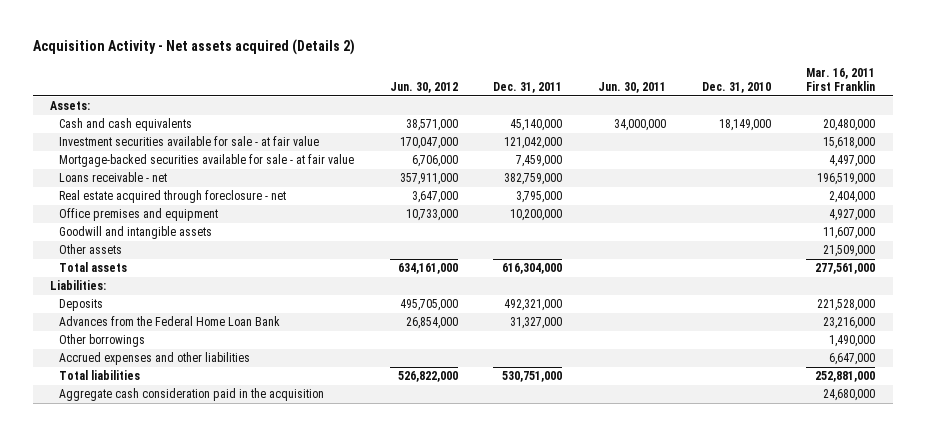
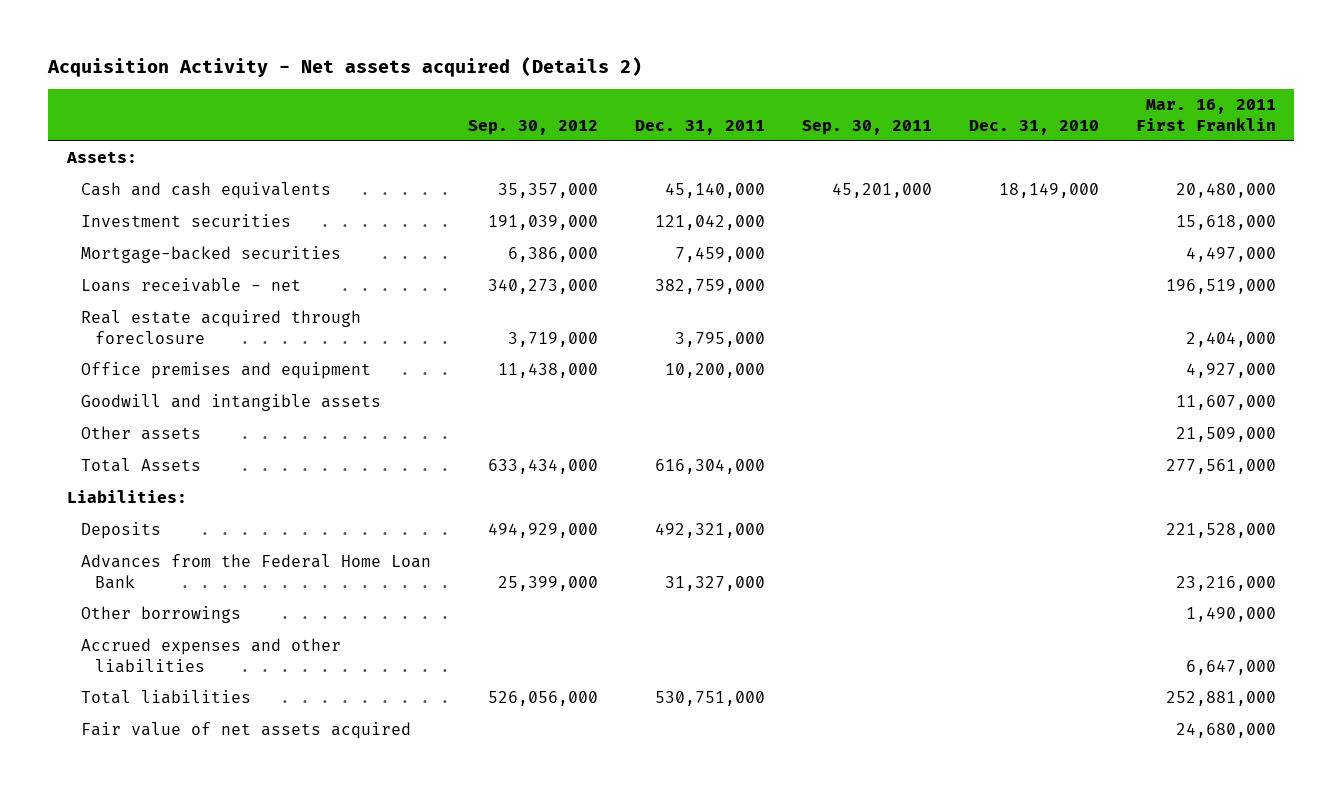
- | Jun. 30, 2012 | Dec. 31, 2011 | Jun. 30, 2011 | Dec. 31, 2010 | Mar. 16, 2011 First Franklin
+ | Sep. 30, 2012 | Dec. 31, 2011 | Sep. 30, 2011 | Dec. 31, 2010 | Mar. 16, 2011 First Franklin
- Investment securities available for sale - at fair value | 170,047,000 | 121,042,000 | | | 15,618,000
- Mortgage-backed securities available for sale - at fair value | 6,706,000 | 7,459,000 | | | 4,497,000
+ Investment securities | 191,039,000 | 121,042,000 | | | 15,618,000
+ Mortgage-backed securities | 6,386,000 | 7,459,000 | | | 4,497,000
- Real estate acquired through foreclosure - net | 3,647,000 | 3,795,000 | | | 2,404,000
+ Real estate acquired through foreclosure | 3,719,000 | 3,795,000 | | | 2,404,000
- Total assets | 634,161,000 | 616,304,000 | | | 277,561,000
+ Total Assets | 633,434,000 | 616,304,000 | | | 277,561,000
- Aggregate cash consideration paid in the acquisition | | | | | 24,680,000
+ Fair value of net assets acquired | | | | | 24,680,000

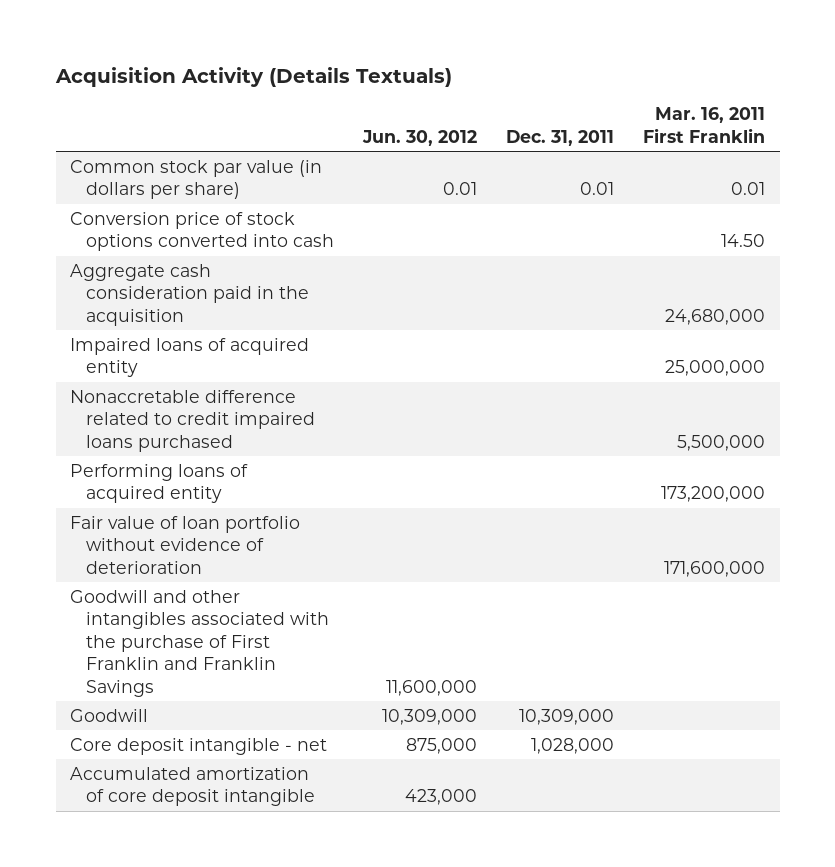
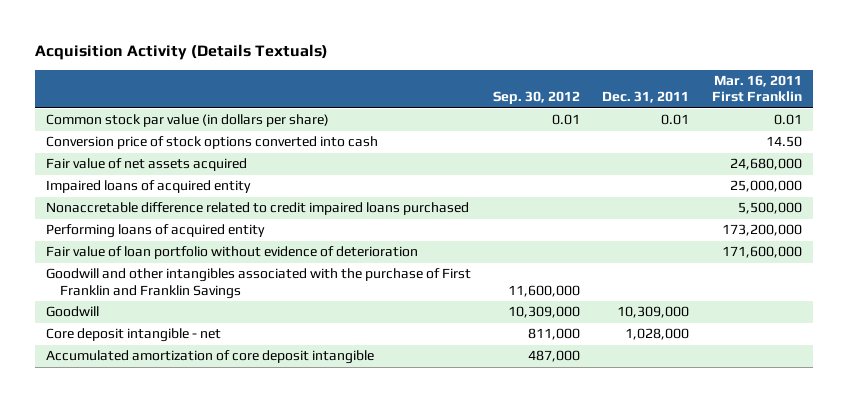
- | Jun. 30, 2012 | Dec. 31, 2011 | Mar. 16, 2011 First Franklin
+ | Sep. 30, 2012 | Dec. 31, 2011 | Mar. 16, 2011 First Franklin
- Aggregate cash consideration paid in the acquisition | | | 24,680,000
+ Fair value of net assets acquired | | | 24,680,000

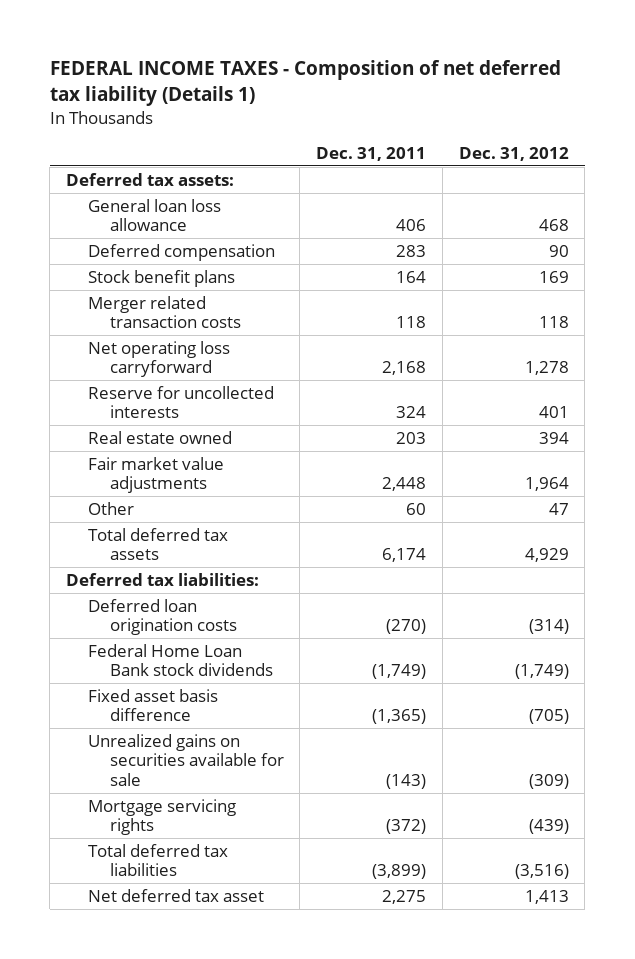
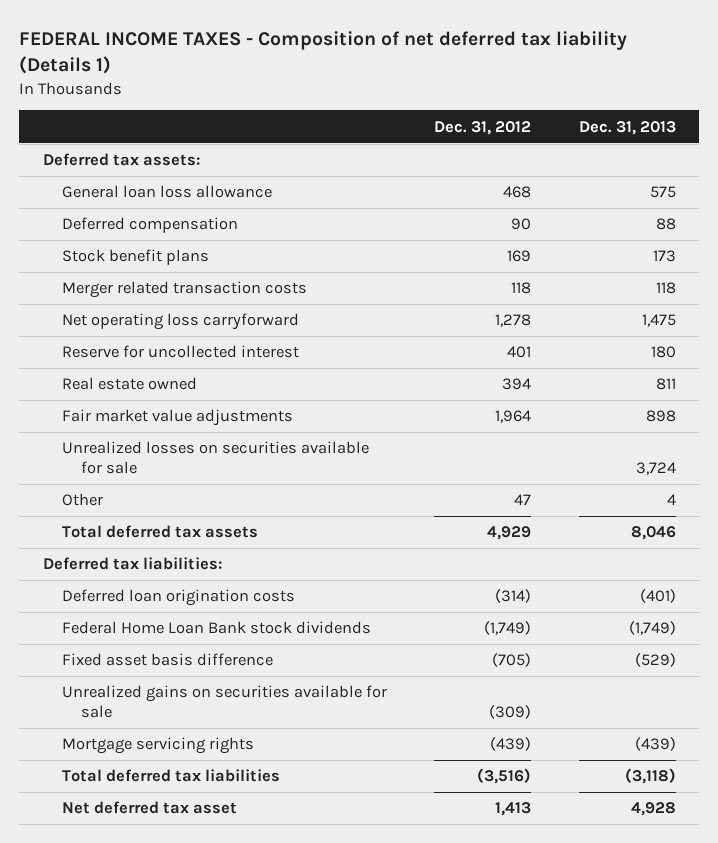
- | Dec. 31, 2011 | Dec. 31, 2012
+ | Dec. 31, 2012 | Dec. 31, 2013
- Reserve for uncollected interests | 324 | 401
+ Reserve for uncollected interest | 401 | 180
+ Unrealized losses on securities available for sale | | 3,724

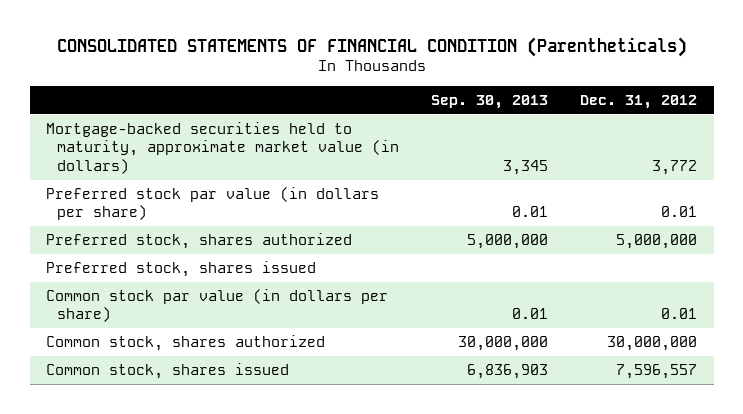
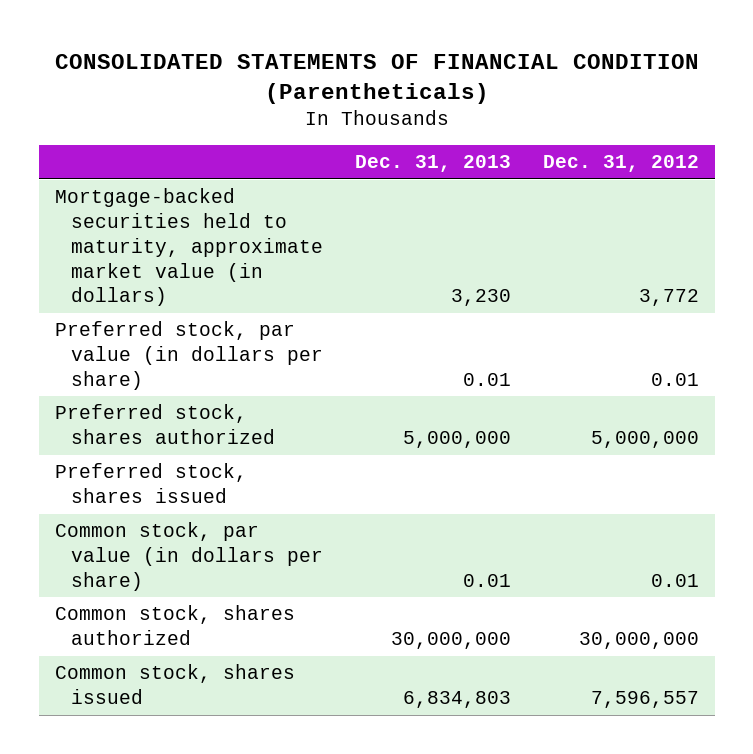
- | Sep. 30, 2013 | Dec. 31, 2012
+ | Dec. 31, 2013 | Dec. 31, 2012
- Preferred stock par value (in dollars per share) | 0.01 | 0.01
+ Preferred stock, par value (in dollars per share) | 0.01 | 0.01
- Common stock par value (in dollars per share) | 0.01 | 0.01
+ Common stock, par value (in dollars per share) | 0.01 | 0.01

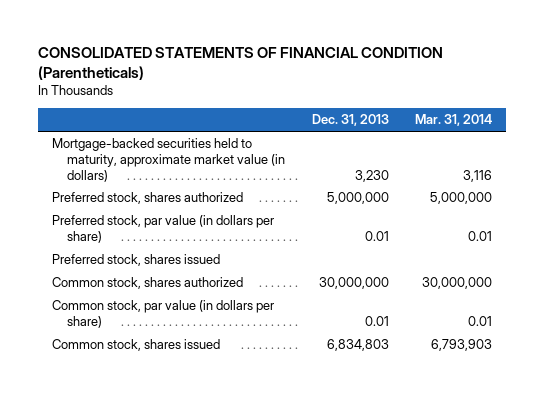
- | Dec. 31, 2013 | Dec. 31, 2012
+ | Dec. 31, 2013 | Mar. 31, 2014
moved down: Preferred stock, par value (in dollars per share) | 0.01 | 0.01
moved down: Common stock, par value (in dollars per share) | 0.01 | 0.01

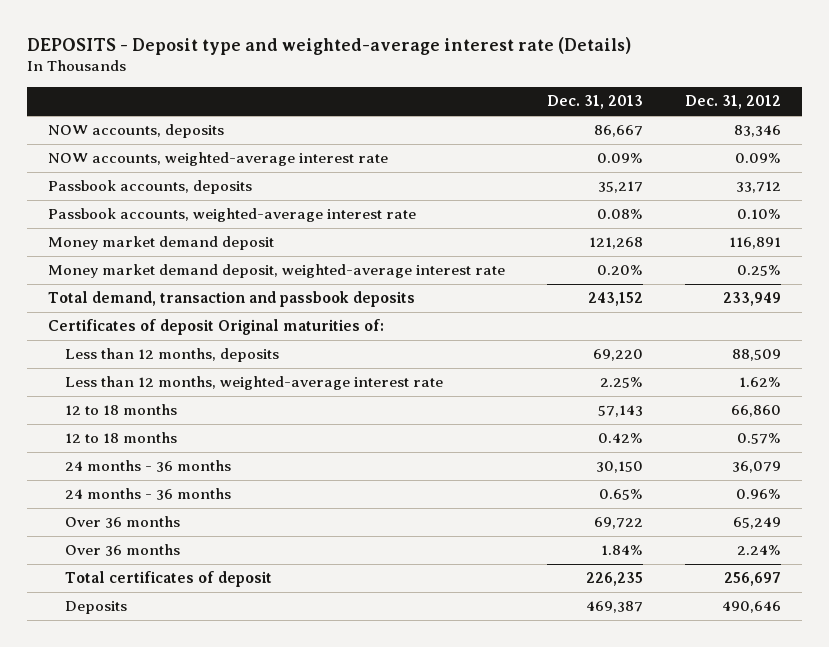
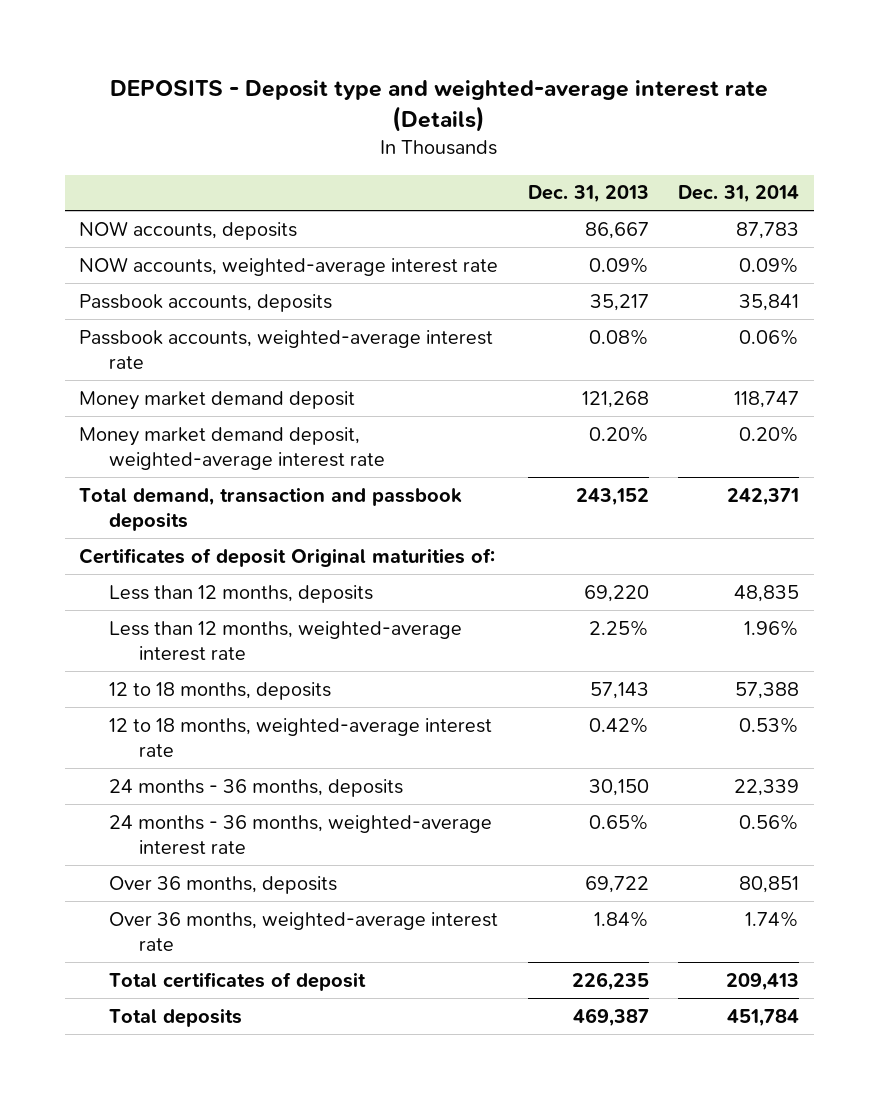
- | Dec. 31, 2013 | Dec. 31, 2012
+ | Dec. 31, 2013 | Dec. 31, 2014
- 12 to 18 months | 57,143 | 66,860
- 12 to 18 months | 0.42% | 0.57%
- 24 months - 36 months | 30,150 | 36,079
- 24 months - 36 months | 0.65% | 0.96%
- Over 36 months | 69,722 | 65,249
- Over 36 months | 1.84% | 2.24%
+ 12 to 18 months, deposits | 57,143 | 57,388
+ 12 to 18 months, weighted-average interest rate | 0.42% | 0.53%
+ 24 months - 36 months, deposits | 30,150 | 22,339
+ 24 months - 36 months, weighted-average interest rate | 0.65% | 0.56%
+ Over 36 months, deposits | 69,722 | 80,851
+ Over 36 months, weighted-average interest rate | 1.84% | 1.74%
- Deposits | 469,387 | 490,646
+ Total deposits | 469,387 | 451,784

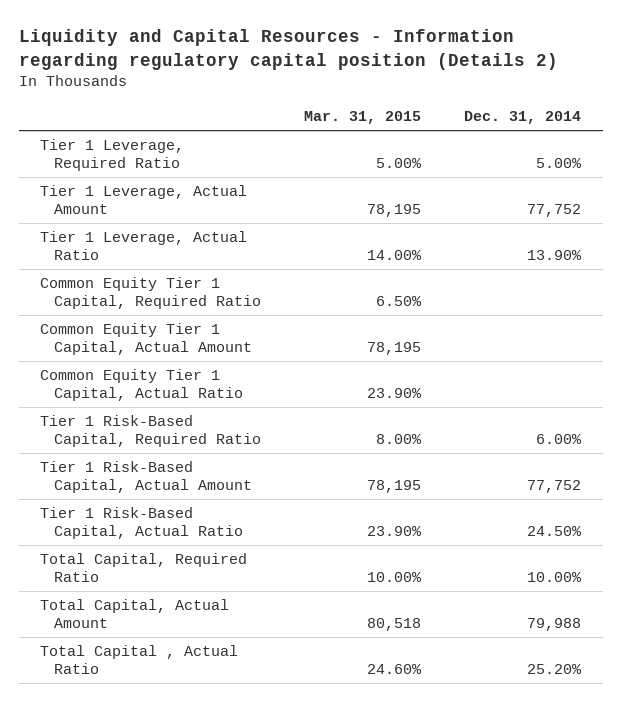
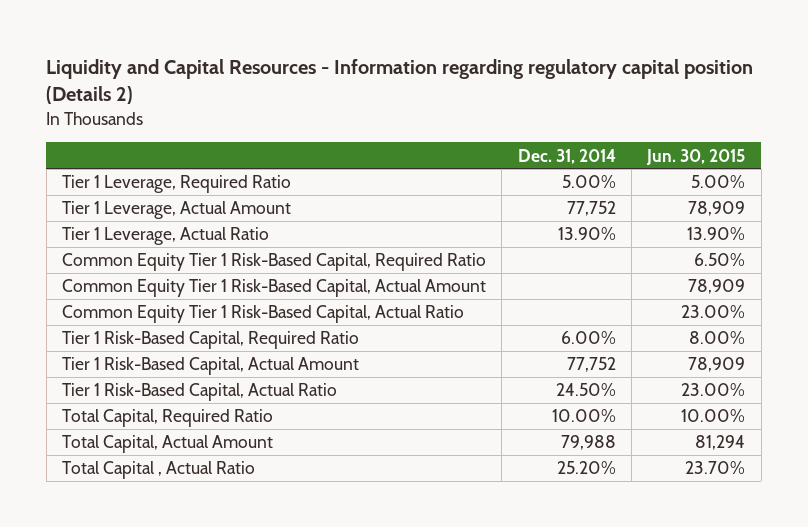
- | Mar. 31, 2015 | Dec. 31, 2014
+ | Dec. 31, 2014 | Jun. 30, 2015
- Common Equity Tier 1 Capital, Required Ratio | 6.50% |
- Common Equity Tier 1 Capital, Actual Amount | 78,195 |
- Common Equity Tier 1 Capital, Actual Ratio | 23.90% |
+ Common Equity Tier 1 Risk-Based Capital, Required Ratio | | 6.50%
+ Common Equity Tier 1 Risk-Based Capital, Actual Amount | | 78,909
+ Common Equity Tier 1 Risk-Based Capital, Actual Ratio | | 23.00%

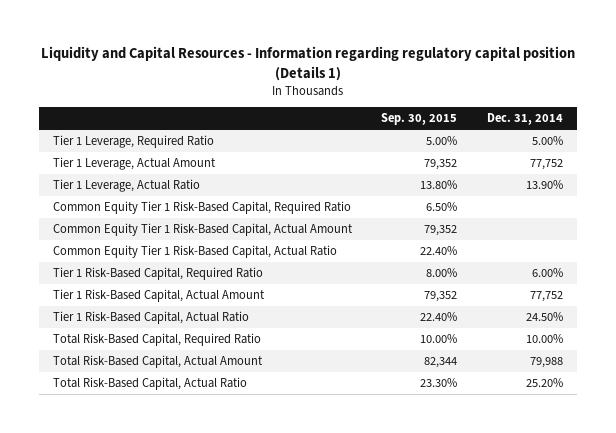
- Liquidity and Capital Resources - Information regarding regulatory capital position (Details 2)
+ Liquidity and Capital Resources - Information regarding regulatory capital position (Details 1)
- | Dec. 31, 2014 | Jun. 30, 2015
+ | Sep. 30, 2015 | Dec. 31, 2014
- Total Capital, Required Ratio | 10.00% | 10.00%
- Total Capital, Actual Amount | 79,988 | 81,294
- Total Capital , Actual Ratio | 25.20% | 23.70%
+ Total Risk-Based Capital, Required Ratio | 10.00% | 10.00%
+ Total Risk-Based Capital, Actual Amount | 82,344 | 79,988
+ Total Risk-Based Capital, Actual Ratio | 23.30% | 25.20%

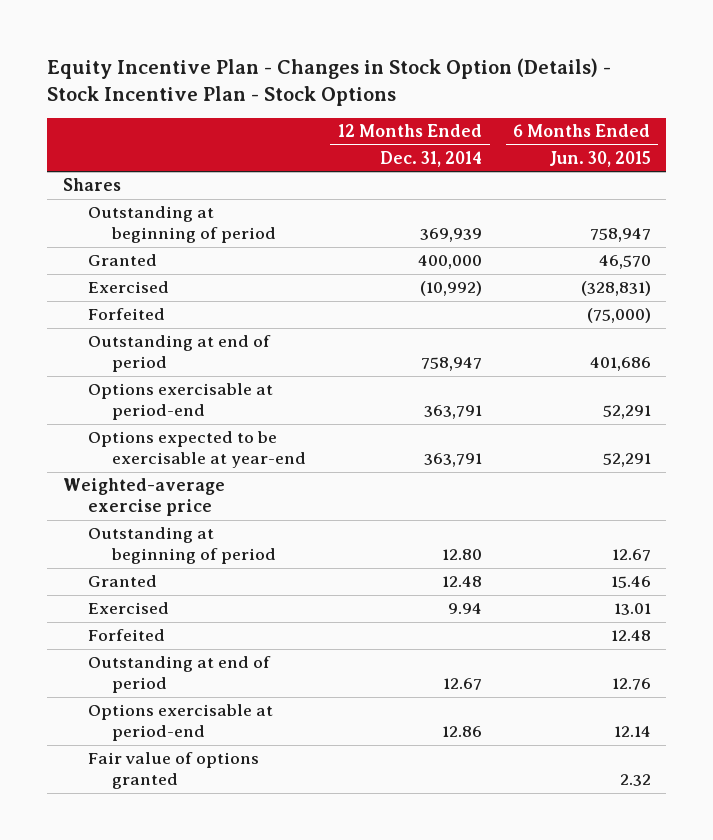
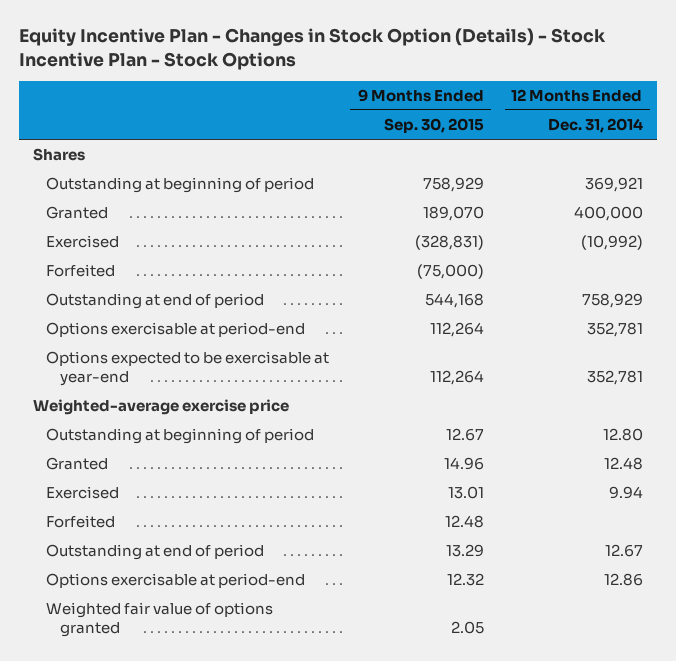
- | 12 Months Ended Dec. 31, 2014 | 6 Months Ended Jun. 30, 2015
+ | 9 Months Ended Sep. 30, 2015 | 12 Months Ended Dec. 31, 2014
- Outstanding at beginning of period | 369,939 | 758,947
+ Outstanding at beginning of period | 758,929 | 369,921
- Outstanding at end of period | 758,947 | 401,686
- Options exercisable at period-end | 363,791 | 52,291
- Options expected to be exercisable at year-end | 363,791 | 52,291
+ Outstanding at end of period | 544,168 | 758,929
+ Options exercisable at period-end | 112,264 | 352,781
+ Options expected to be exercisable at year-end | 112,264 | 352,781
- Fair value of options granted | | 2.32
+ Weighted fair value of options granted | 2.05 |

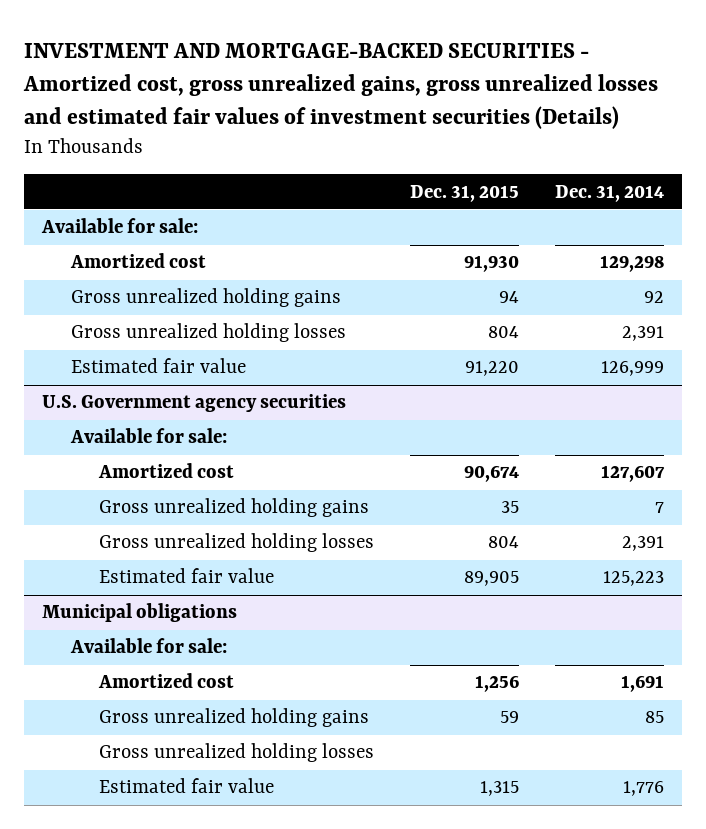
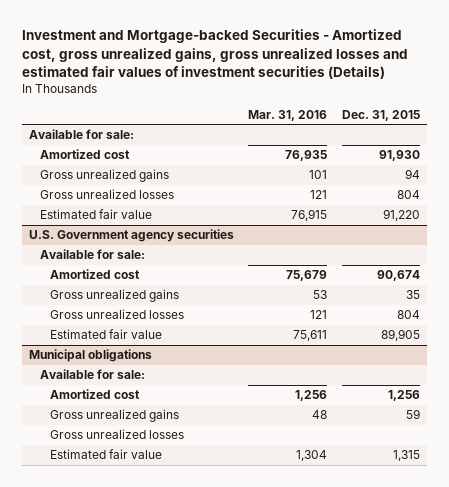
- INVESTMENT AND MORTGAGE-BACKED SECURITIES - Amortized cost, gross unrealized gains, gross unrealized losses and estimated fair values of investment securities (Details)
+ Investment and Mortgage-backed Securities - Amortized cost, gross unrealized gains, gross unrealized losses and estimated fair values of investment securities (Details)
- | Dec. 31, 2015 | Dec. 31, 2014
+ | Mar. 31, 2016 | Dec. 31, 2015
- Gross unrealized holding gains | 94 | 92
- Gross unrealized holding losses | 804 | 2,391
+ Gross unrealized gains | 101 | 94
+ Gross unrealized losses | 121 | 804
@ U.S. Government agency securities
- Gross unrealized holding gains | 35 | 7
- Gross unrealized holding losses | 804 | 2,391
+ Gross unrealized gains | 53 | 35
+ Gross unrealized losses | 121 | 804
@ Municipal obligations
- Gross unrealized holding gains | 59 | 85
- Gross unrealized holding losses
+ Gross unrealized gains | 48 | 59
+ Gross unrealized losses

